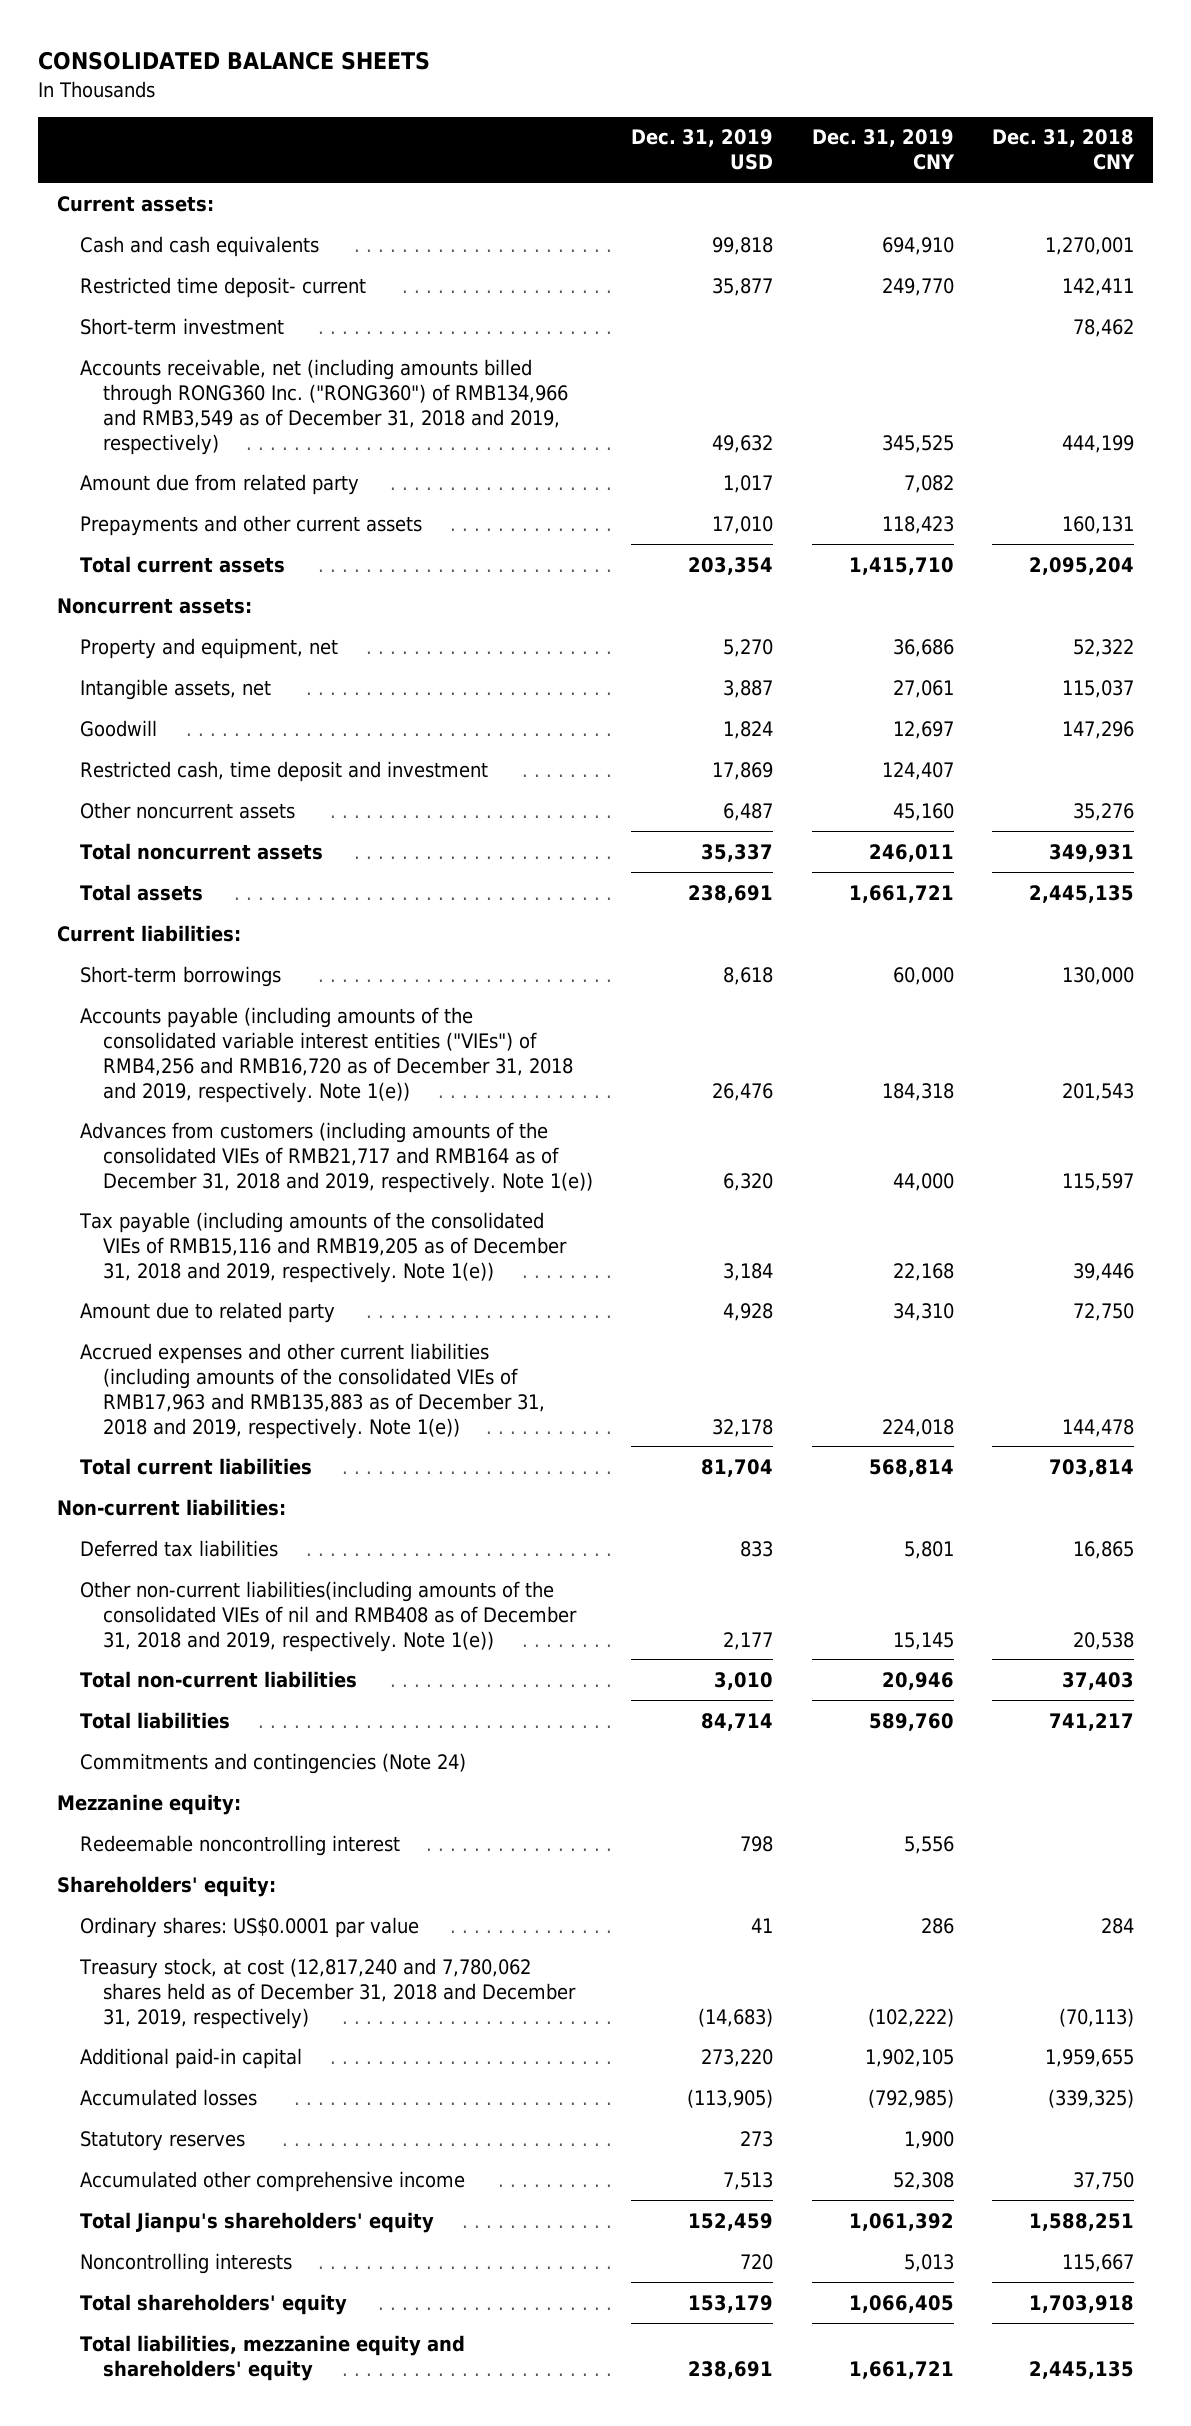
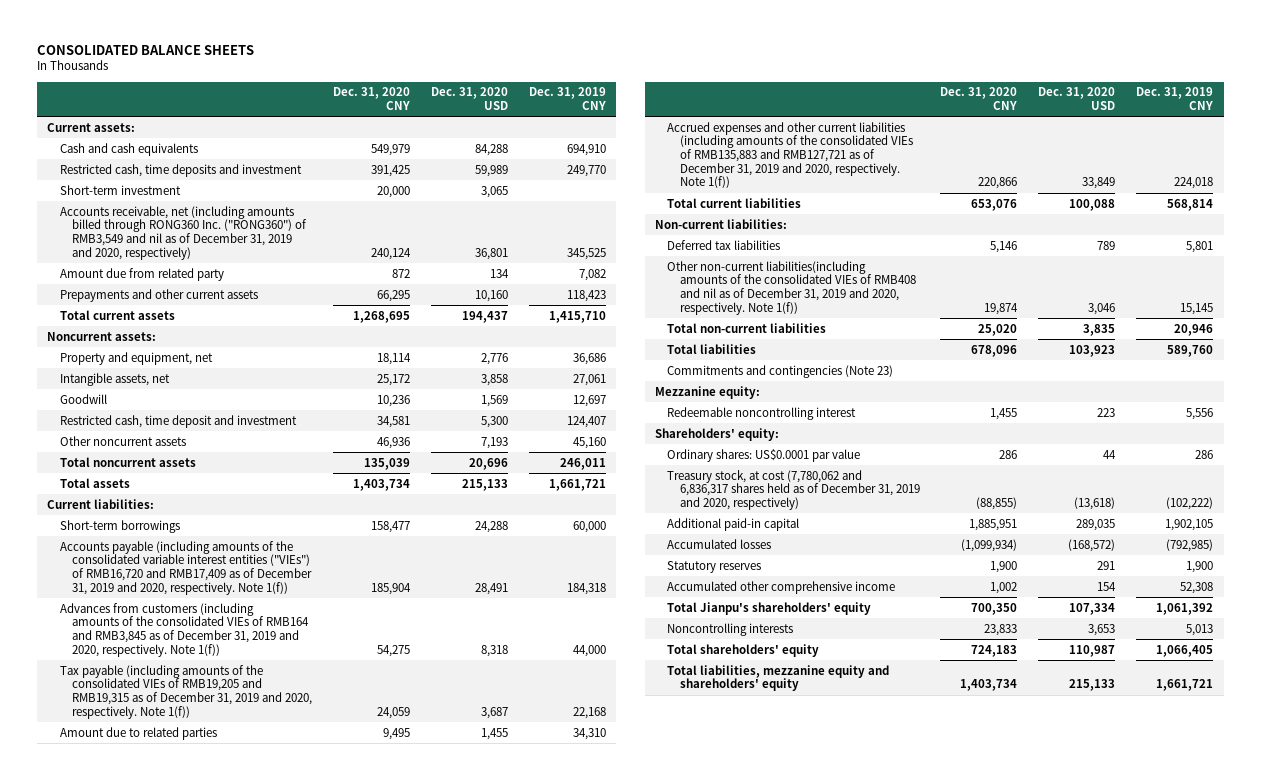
- | Dec. 31, 2019 USD | Dec. 31, 2019 CNY | Dec. 31, 2018 CNY
+ | Dec. 31, 2020 CNY | Dec. 31, 2020 USD | Dec. 31, 2019 CNY
- Restricted time deposit- current | 35,877 | 249,770 | 142,411
+ Restricted cash, time deposits and investment | 391,425 | 59,989 | 249,770
- Accounts receivable, net (including amounts billed through RONG360 Inc. ("RONG360") of RMB134,966 and RMB3,549 as of December 31, 2018 and 2019, respectively) | 49,632 | 345,525 | 444,199
+ Accounts receivable, net (including amounts billed through RONG360 Inc. ("RONG360") of RMB3,549 and nil as of December 31, 2019 and 2020, respectively) | 240,124 | 36,801 | 345,525
- Accounts payable (including amounts of the consolidated variable interest entities ("VIEs") of RMB4,256 and RMB16,720 as of December 31, 2018 and 2019, respectively. Note 1(e)) | 26,476 | 184,318 | 201,543
- Advances from customers (including amounts of the consolidated VIEs of RMB21,717 and RMB164 as of December 31, 2018 and 2019, respectively. Note 1(e)) | 6,320 | 44,000 | 115,597
- Tax payable (including amounts of the consolidated VIEs of RMB15,116 and RMB19,205 as of December 31, 2018 and 2019, respectively. Note 1(e)) | 3,184 | 22,168 | 39,446
- Amount due to related party | 4,928 | 34,310 | 72,750
- Accrued expenses and other current liabilities (including amounts of the consolidated VIEs of RMB17,963 and RMB135,883 as of December 31, 2018 and 2019, respectively. Note 1(e)) | 32,178 | 224,018 | 144,478
+ Accounts payable (including amounts of the consolidated variable interest entities ("VIEs") of RMB16,720 and RMB17,409 as of December 31, 2019 and 2020, respectively. Note 1(f)) | 185,904 | 28,491 | 184,318
+ Advances from customers (including amounts of the consolidated VIEs of RMB164 and RMB3,845 as of December 31, 2019 and 2020, respectively. Note 1(f)) | 54,275 | 8,318 | 44,000
+ Tax payable (including amounts of the consolidated VIEs of RMB19,205 and RMB19,315 as of December 31, 2019 and 2020, respectively. Note 1(f)) | 24,059 | 3,687 | 22,168
+ Amount due to related parties | 9,495 | 1,455 | 34,310
+ Accrued expenses and other current liabilities (including amounts of the consolidated VIEs of RMB135,883 and RMB127,721 as of December 31, 2019 and 2020, respectively. Note 1(f)) | 220,866 | 33,849 | 224,018
- Other non-current liabilities(including amounts of the consolidated VIEs of nil and RMB408 as of December 31, 2018 and 2019, respectively. Note 1(e)) | 2,177 | 15,145 | 20,538
+ Other non-current liabilities(including amounts of the consolidated VIEs of RMB408 and nil as of December 31, 2019 and 2020, respectively. Note 1(f)) | 19,874 | 3,046 | 15,145
- Commitments and contingencies (Note 24)
+ Commitments and contingencies (Note 23)
- Treasury stock, at cost (12,817,240 and 7,780,062 shares held as of December 31, 2018 and December 31, 2019, respectively) | (14,683) | (102,222) | (70,113)
+ Treasury stock, at cost (7,780,062 and 6,836,317 shares held as of December 31, 2019 and 2020, respectively) | (88,855) | (13,618) | (102,222)

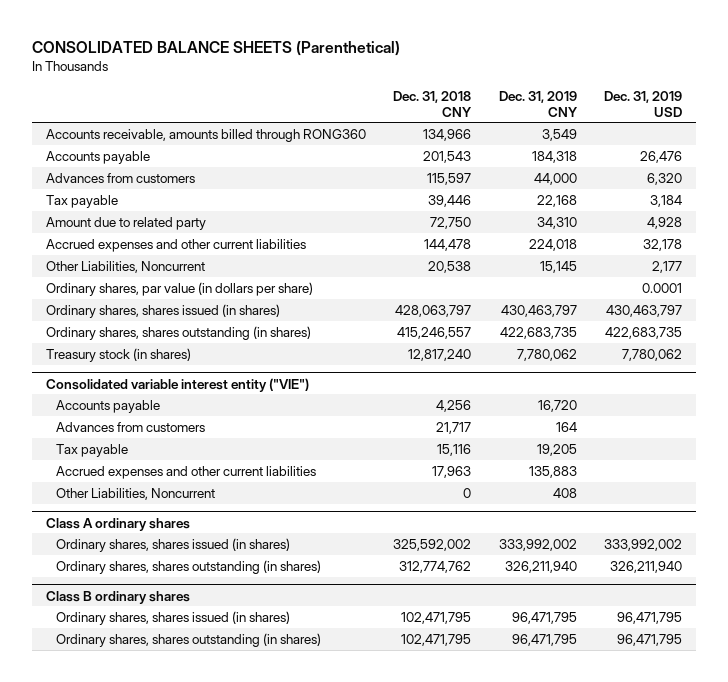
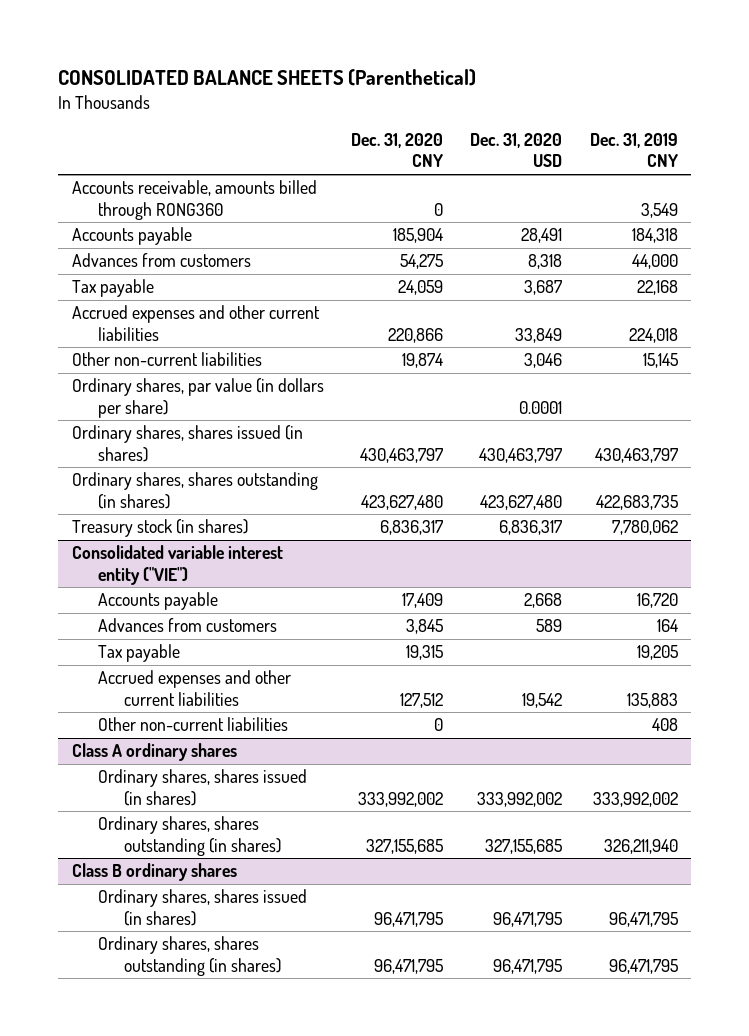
- | Dec. 31, 2018 CNY | Dec. 31, 2019 CNY | Dec. 31, 2019 USD
+ | Dec. 31, 2020 CNY | Dec. 31, 2020 USD | Dec. 31, 2019 CNY
- Amount due to related party | 72,750 | 34,310 | 4,928
- Other Liabilities, Noncurrent | 20,538 | 15,145 | 2,177
+ Other non-current liabilities | 19,874 | 3,046 | 15,145
@ Consolidated variable interest entity ("VIE")
- Other Liabilities, Noncurrent | 0 | 408 |
+ Other non-current liabilities | 0 | | 408

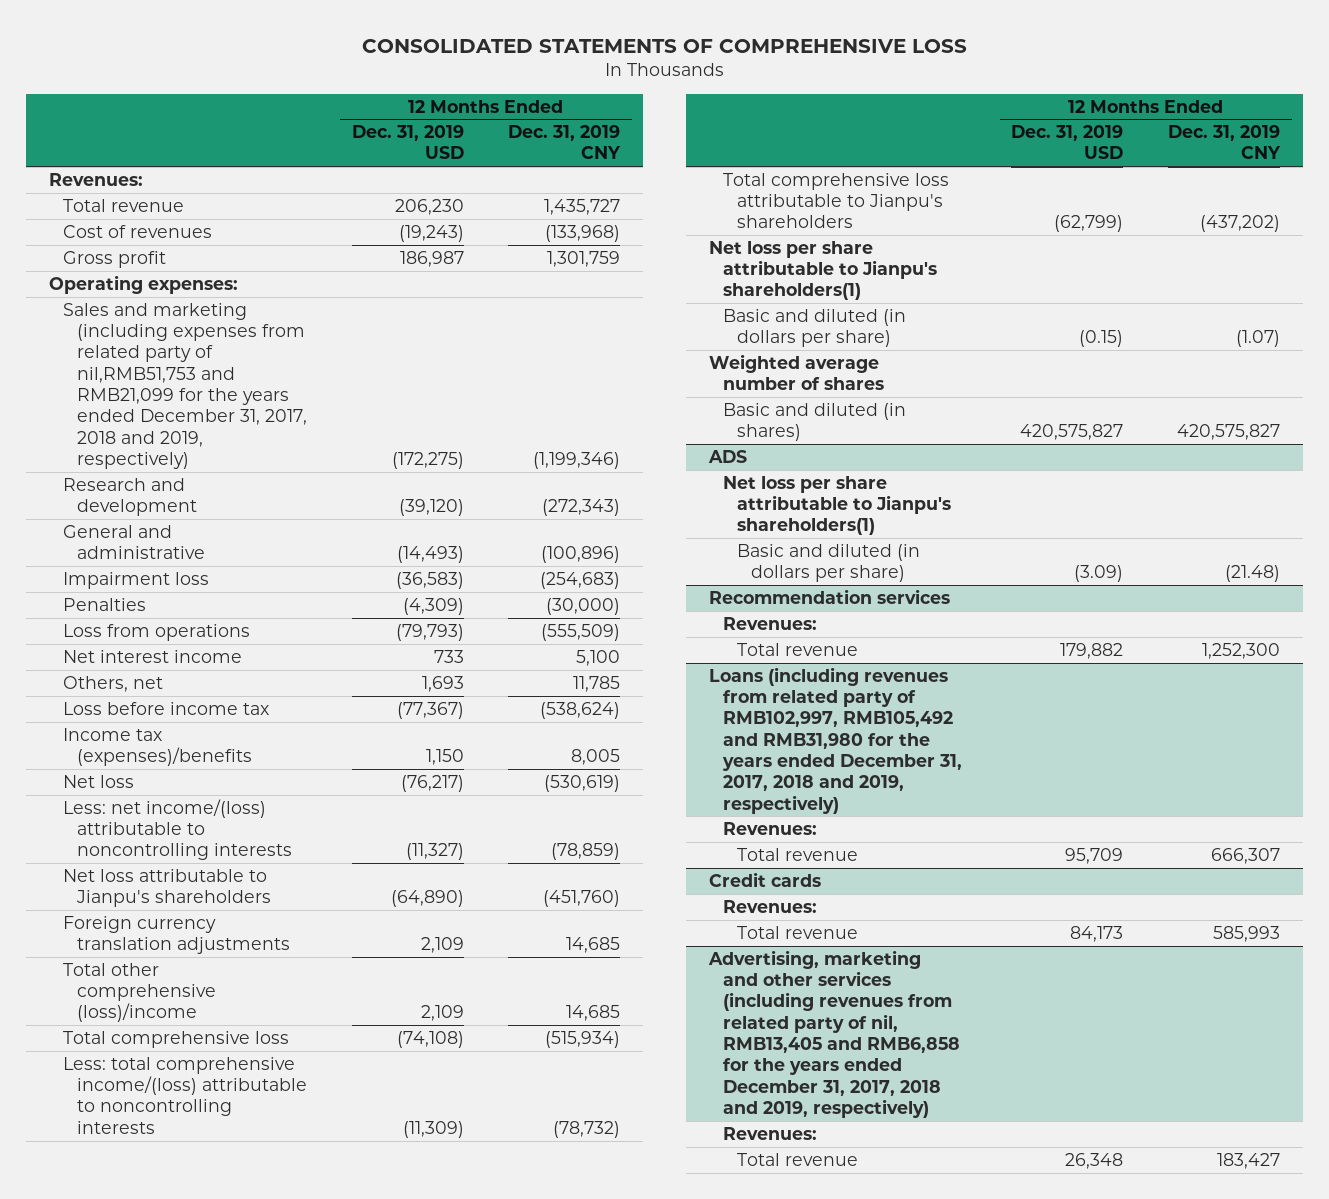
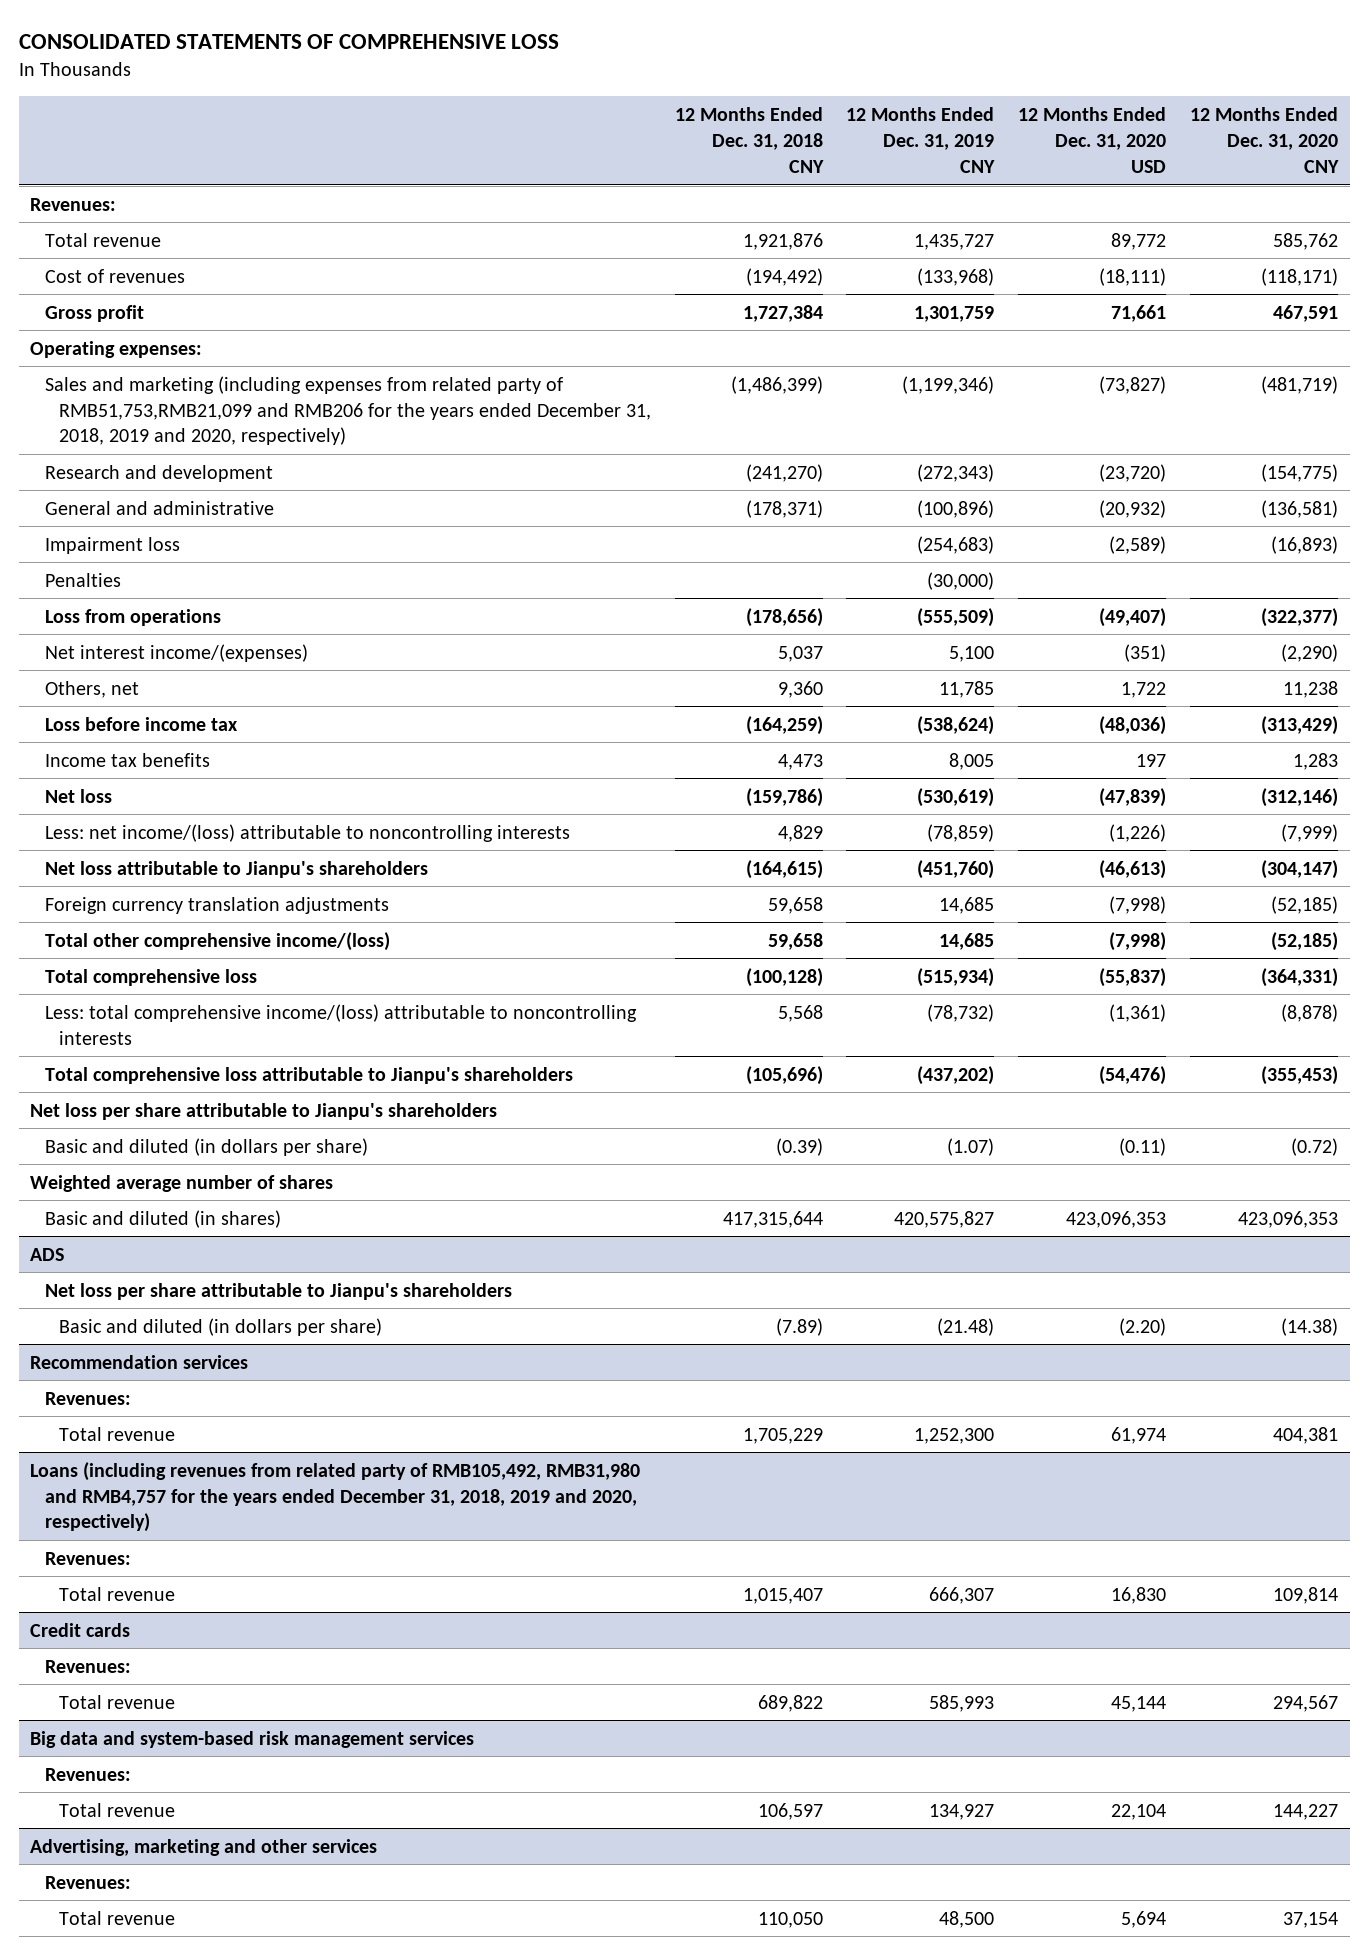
- | 12 Months Ended Dec. 31, 2019 USD | 12 Months Ended Dec. 31, 2019 CNY
+ | 12 Months Ended Dec. 31, 2018 CNY | 12 Months Ended Dec. 31, 2019 CNY | 12 Months Ended Dec. 31, 2020 USD | 12 Months Ended Dec. 31, 2020 CNY
- Sales and marketing (including expenses from related party of nil,RMB51,753 and RMB21,099 for the years ended December 31, 2017, 2018 and 2019, respectively) | (172,275) | (1,199,346)
+ Sales and marketing (including expenses from related party of RMB51,753,RMB21,099 and RMB206 for the years ended December 31, 2018, 2019 and 2020, respectively) | (1,486,399) | (1,199,346) | (73,827) | (481,719)
- Net interest income | 733 | 5,100
+ Net interest income/(expenses) | 5,037 | 5,100 | (351) | (2,290)
- Income tax (expenses)/benefits | 1,150 | 8,005
+ Income tax benefits | 4,473 | 8,005 | 197 | 1,283
- Total other comprehensive (loss)/income | 2,109 | 14,685
+ Total other comprehensive income/(loss) | 59,658 | 14,685 | (7,998) | (52,185)
- Net loss per share attributable to Jianpu's shareholders(1)
+ Net loss per share attributable to Jianpu's shareholders
@ ADS
- Net loss per share attributable to Jianpu's shareholders(1)
+ Net loss per share attributable to Jianpu's shareholders
- Loans (including revenues from related party of RMB102,997, RMB105,492 and RMB31,980 for the years ended December 31, 2017, 2018 and 2019, respectively)
+ Loans (including revenues from related party of RMB105,492, RMB31,980 and RMB4,757 for the years ended December 31, 2018, 2019 and 2020, respectively)
- Advertising, marketing and other services (including revenues from related party of nil, RMB13,405 and RMB6,858 for the years ended December 31, 2017, 2018 and 2019, respectively)
+ Big data and system-based risk management services
- Total revenue | 26,348 | 183,427
+ Total revenue | 106,597 | 134,927 | 22,104 | 144,227
+ Advertising, marketing and other services
+ Revenues:
+ Total revenue | 110,050 | 48,500 | 5,694 | 37,154

